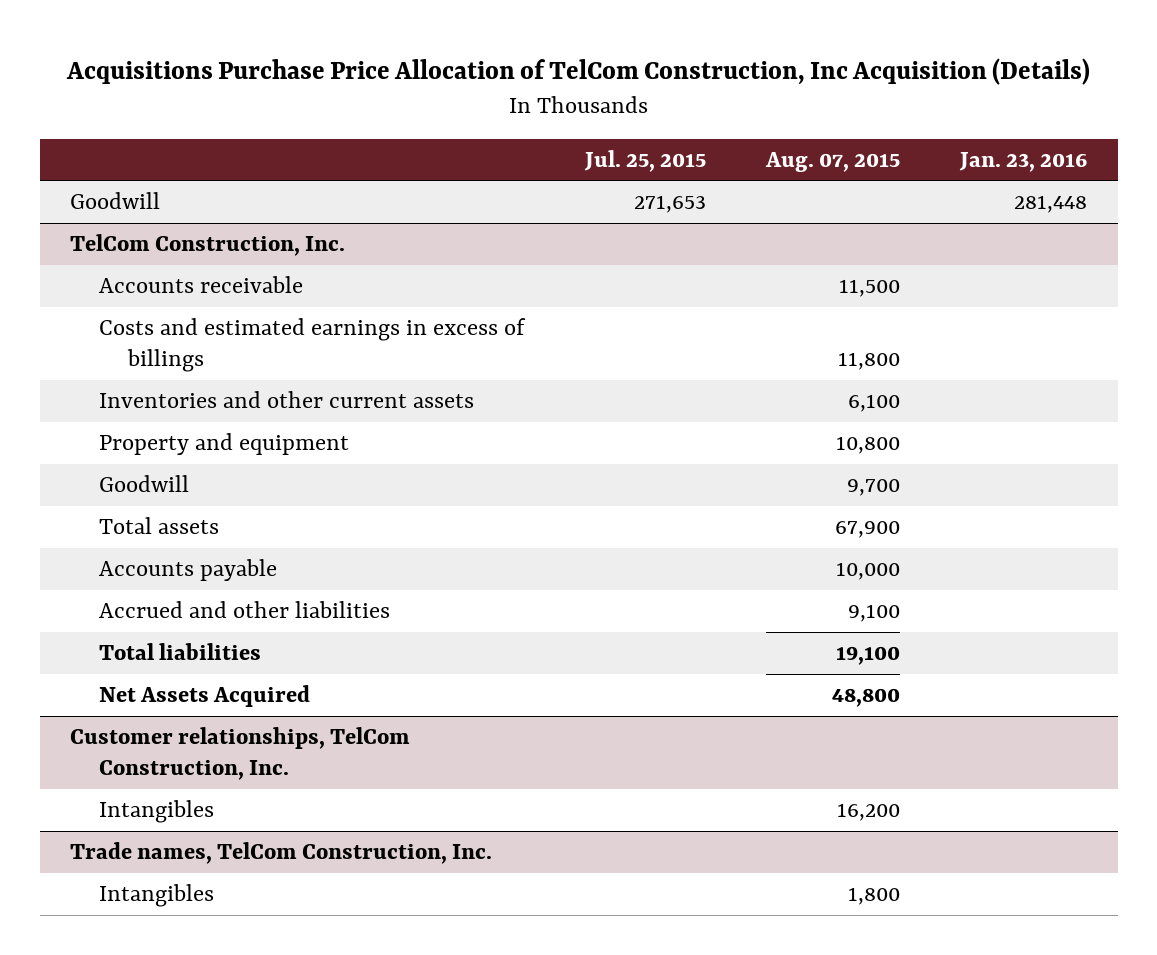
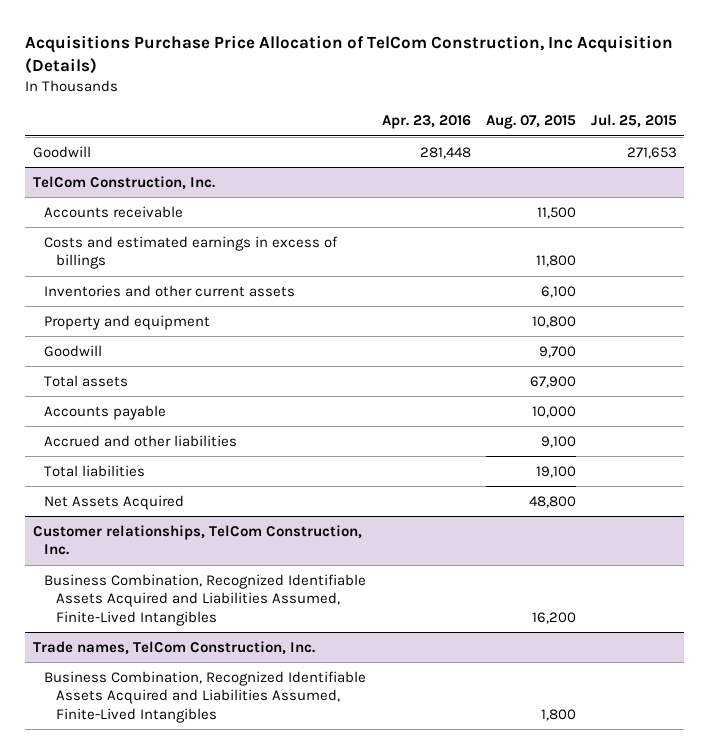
- | Jul. 25, 2015 | Aug. 07, 2015 | Jan. 23, 2016
+ | Apr. 23, 2016 | Aug. 07, 2015 | Jul. 25, 2015
@ Customer relationships, TelCom Construction, Inc.
- Intangibles | | 16,200 |
+ Business Combination, Recognized Identifiable Assets Acquired and Liabilities Assumed, Finite-Lived Intangibles | | 16,200 |
@ Trade names, TelCom Construction, Inc.
- Intangibles | | 1,800 |
+ Business Combination, Recognized Identifiable Assets Acquired and Liabilities Assumed, Finite-Lived Intangibles | | 1,800 |

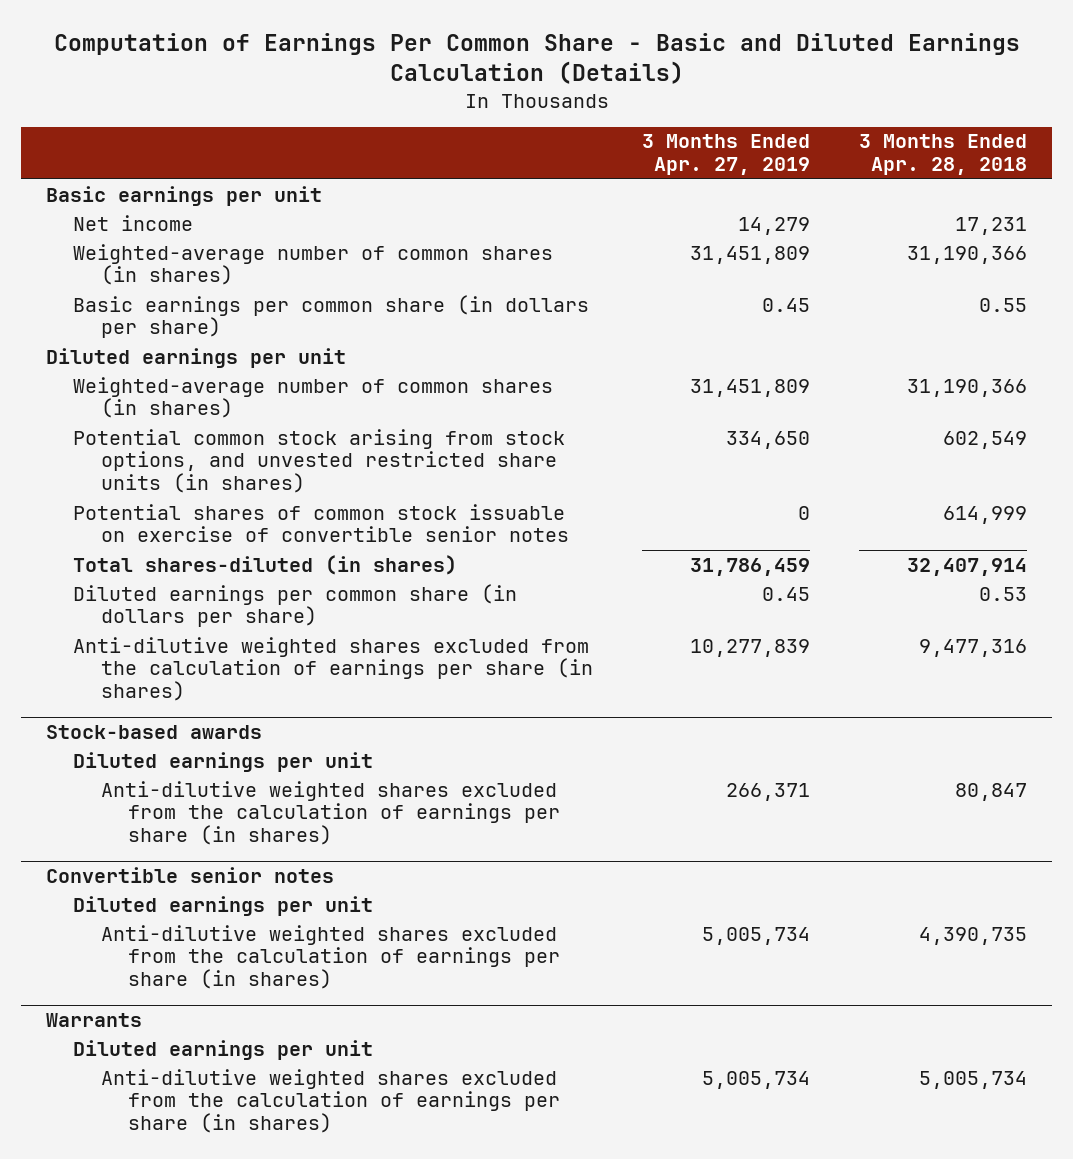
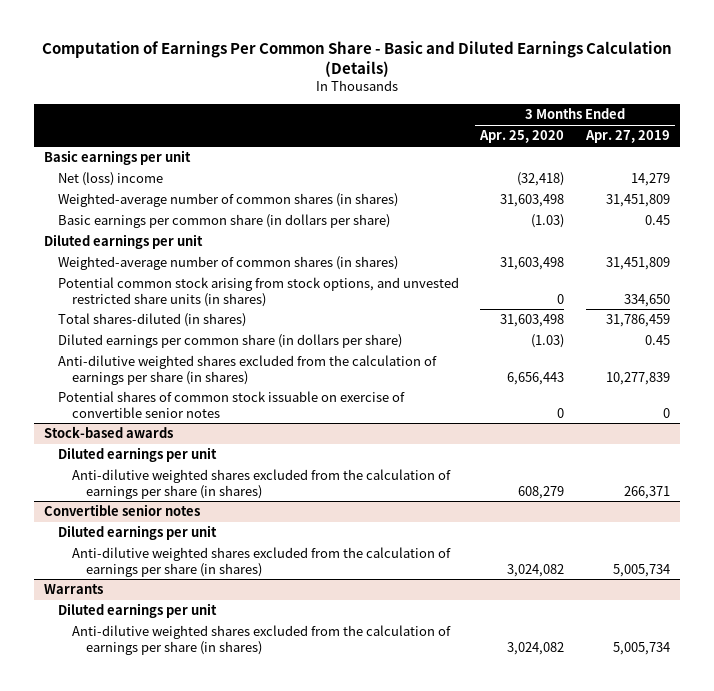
- | 3 Months Ended Apr. 27, 2019 | 3 Months Ended Apr. 28, 2018
+ | 3 Months Ended Apr. 25, 2020 | 3 Months Ended Apr. 27, 2019
- Net income | 14,279 | 17,231
+ Net (loss) income | (32,418) | 14,279
moved down: Potential shares of common stock issuable on exercise of convertible senior notes | 0 | 0

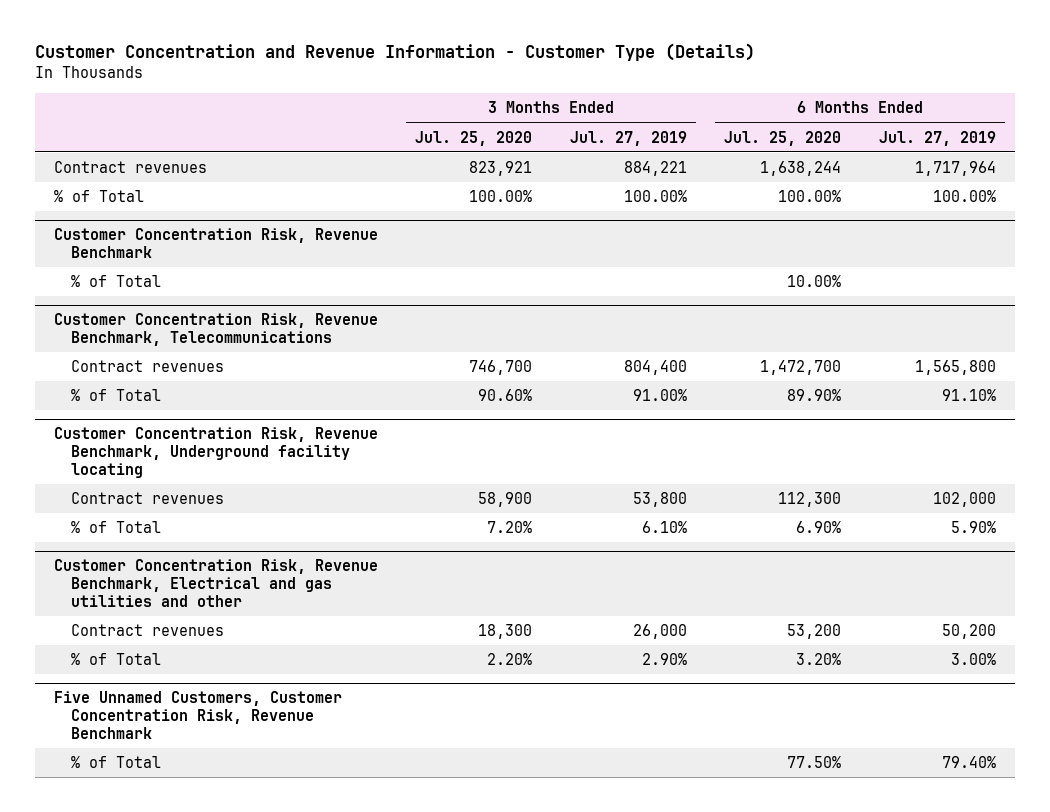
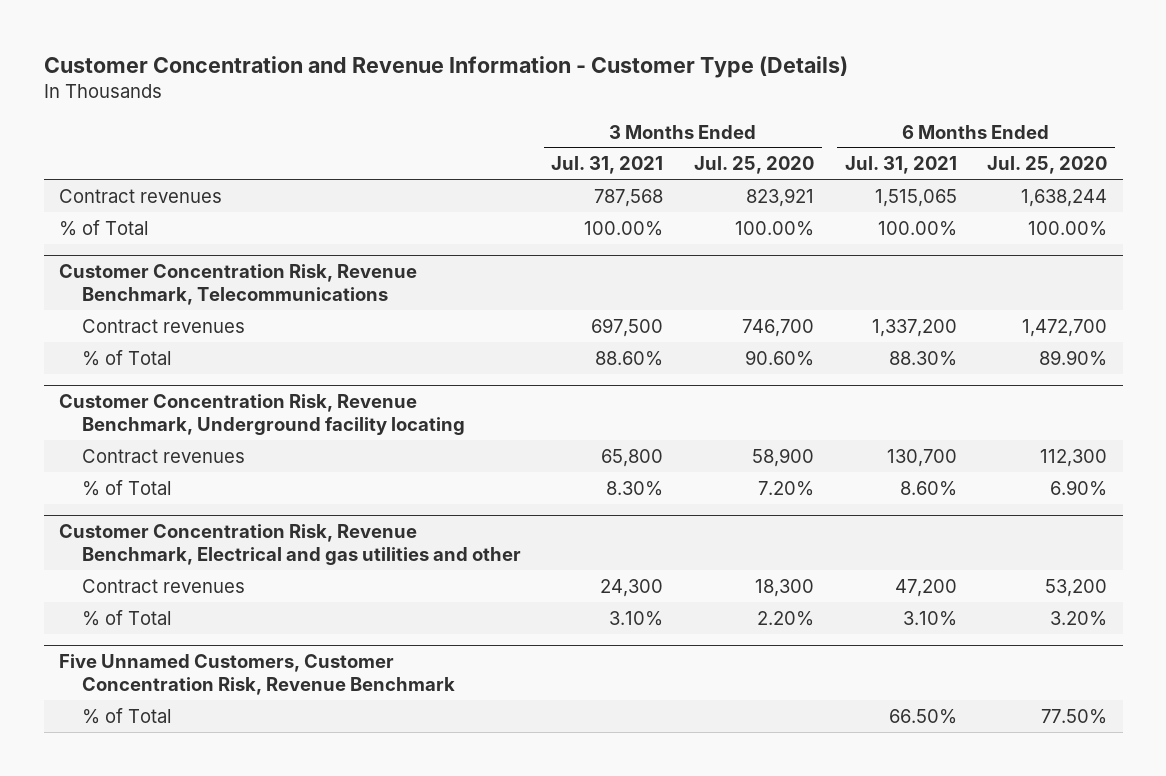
- | 3 Months Ended Jul. 25, 2020 | 3 Months Ended Jul. 27, 2019 | 6 Months Ended Jul. 25, 2020 | 6 Months Ended Jul. 27, 2019
+ | 3 Months Ended Jul. 31, 2021 | 3 Months Ended Jul. 25, 2020 | 6 Months Ended Jul. 31, 2021 | 6 Months Ended Jul. 25, 2020
- Customer Concentration Risk, Revenue Benchmark
- % of Total | | | 10.00% |

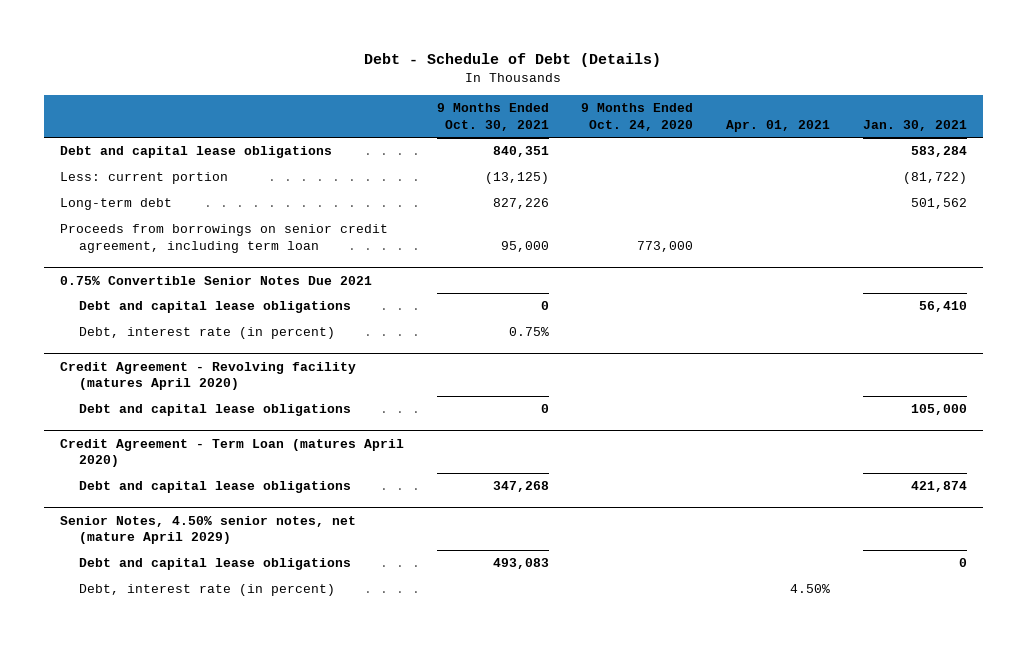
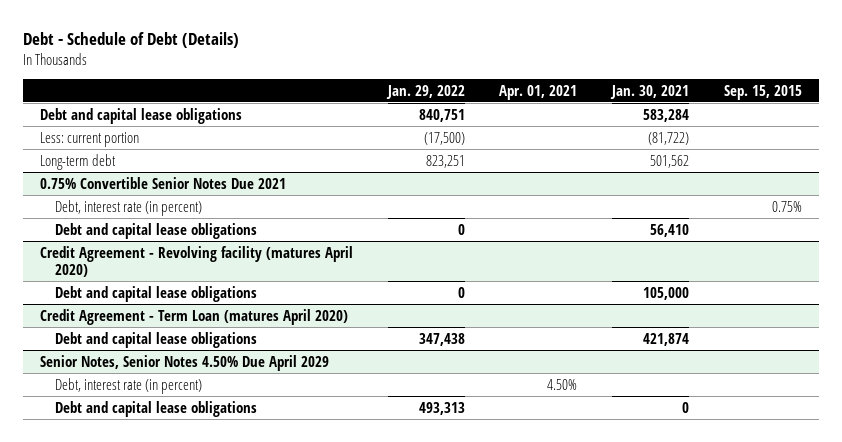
- | 9 Months Ended Oct. 30, 2021 | 9 Months Ended Oct. 24, 2020 | Apr. 01, 2021 | Jan. 30, 2021
+ | Jan. 29, 2022 | Apr. 01, 2021 | Jan. 30, 2021 | Sep. 15, 2015
- Proceeds from borrowings on senior credit agreement, including term loan | 95,000 | 773,000 | |
@ 0.75% Convertible Senior Notes Due 2021
moved down: Debt and capital lease obligations | 0 | | 56,410 |
- Senior Notes, 4.50% senior notes, net (mature April 2029)
- Debt and capital lease obligations | 493,083 | | | 0
+ Senior Notes, Senior Notes 4.50% Due April 2029
+ Debt and capital lease obligations | 493,313 | | 0 |

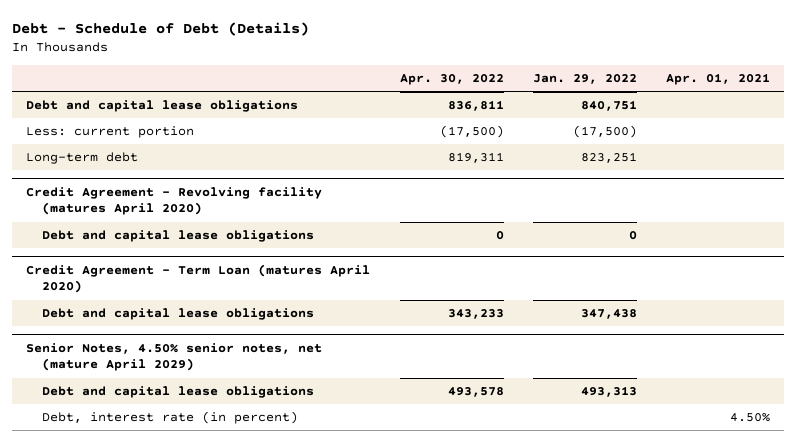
- | Jan. 29, 2022 | Apr. 01, 2021 | Jan. 30, 2021 | Sep. 15, 2015
+ | Apr. 30, 2022 | Jan. 29, 2022 | Apr. 01, 2021
- 0.75% Convertible Senior Notes Due 2021
- Debt, interest rate (in percent) | | | | 0.75%
- Debt and capital lease obligations | 0 | | 56,410 |
- Senior Notes, Senior Notes 4.50% Due April 2029
- Debt, interest rate (in percent) | | 4.50% | |
+ Senior Notes, 4.50% senior notes, net (mature April 2029)
+ Debt, interest rate (in percent) | | | 4.50%

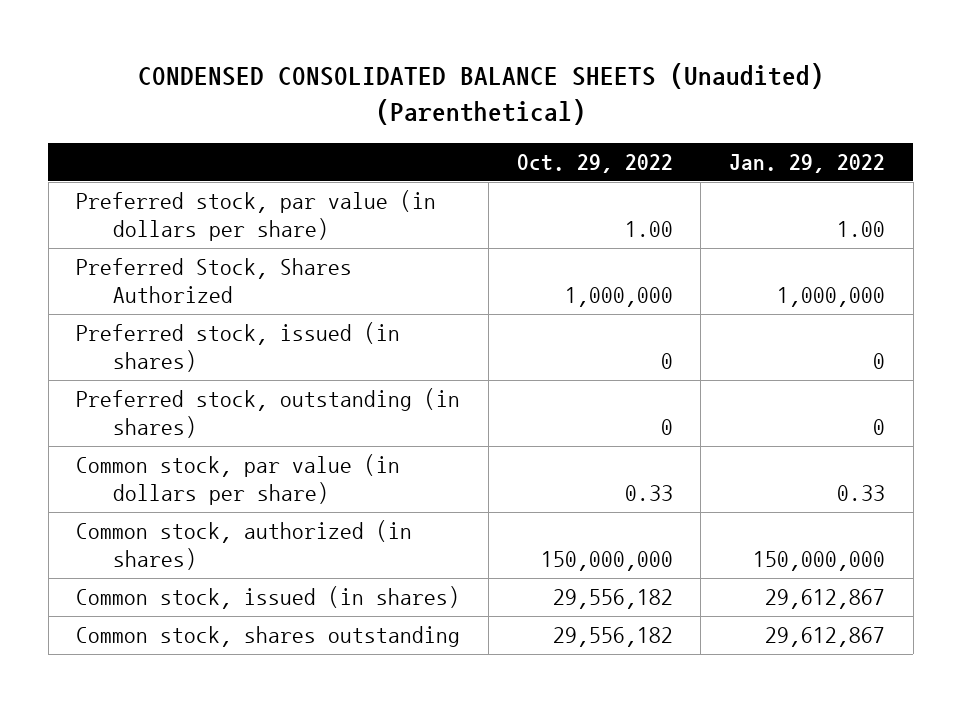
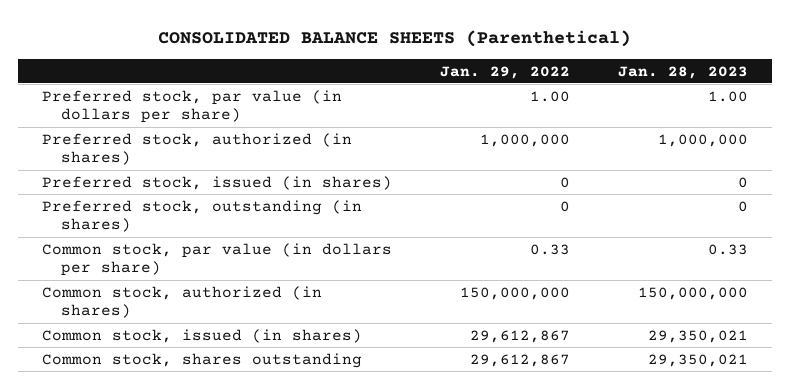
- CONDENSED CONSOLIDATED BALANCE SHEETS (Unaudited) (Parenthetical)
+ CONSOLIDATED BALANCE SHEETS (Parenthetical)
- | Oct. 29, 2022 | Jan. 29, 2022
+ | Jan. 29, 2022 | Jan. 28, 2023
- Preferred Stock, Shares Authorized | 1,000,000 | 1,000,000
+ Preferred stock, authorized (in shares) | 1,000,000 | 1,000,000

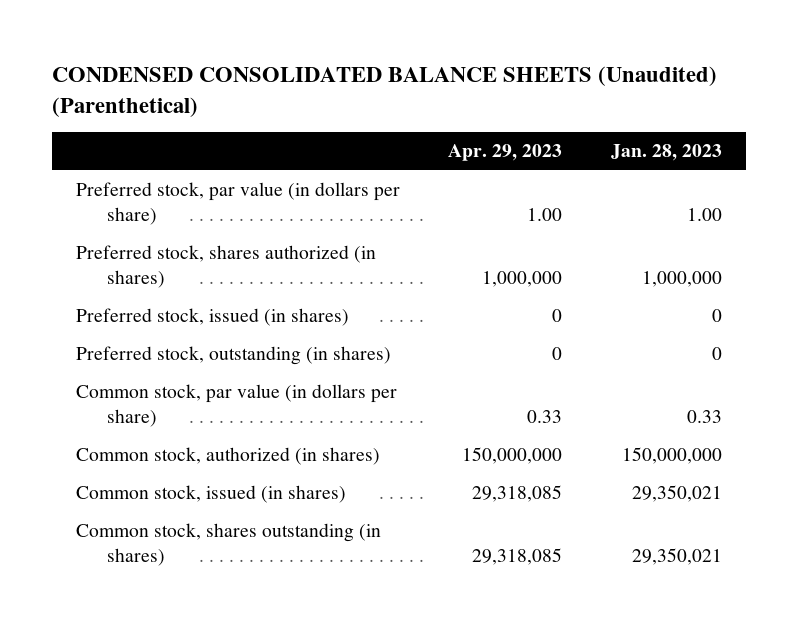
- CONSOLIDATED BALANCE SHEETS (Parenthetical)
+ CONDENSED CONSOLIDATED BALANCE SHEETS (Unaudited) (Parenthetical)
- | Jan. 29, 2022 | Jan. 28, 2023
+ | Apr. 29, 2023 | Jan. 28, 2023
- Preferred stock, authorized (in shares) | 1,000,000 | 1,000,000
+ Preferred stock, shares authorized (in shares) | 1,000,000 | 1,000,000
- Common stock, shares outstanding | 29,612,867 | 29,350,021
+ Common stock, shares outstanding (in shares) | 29,318,085 | 29,350,021

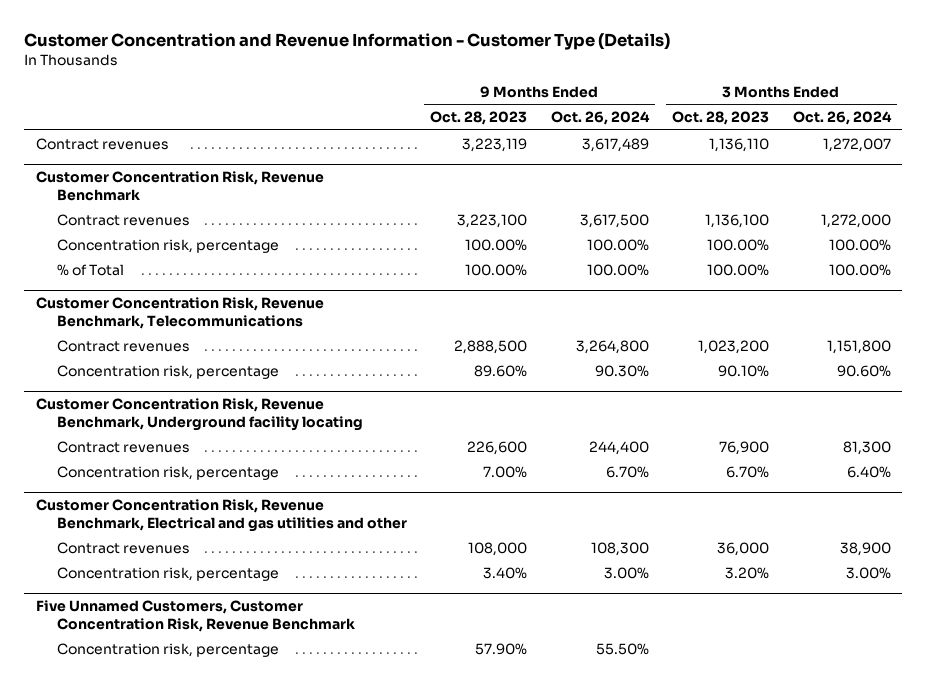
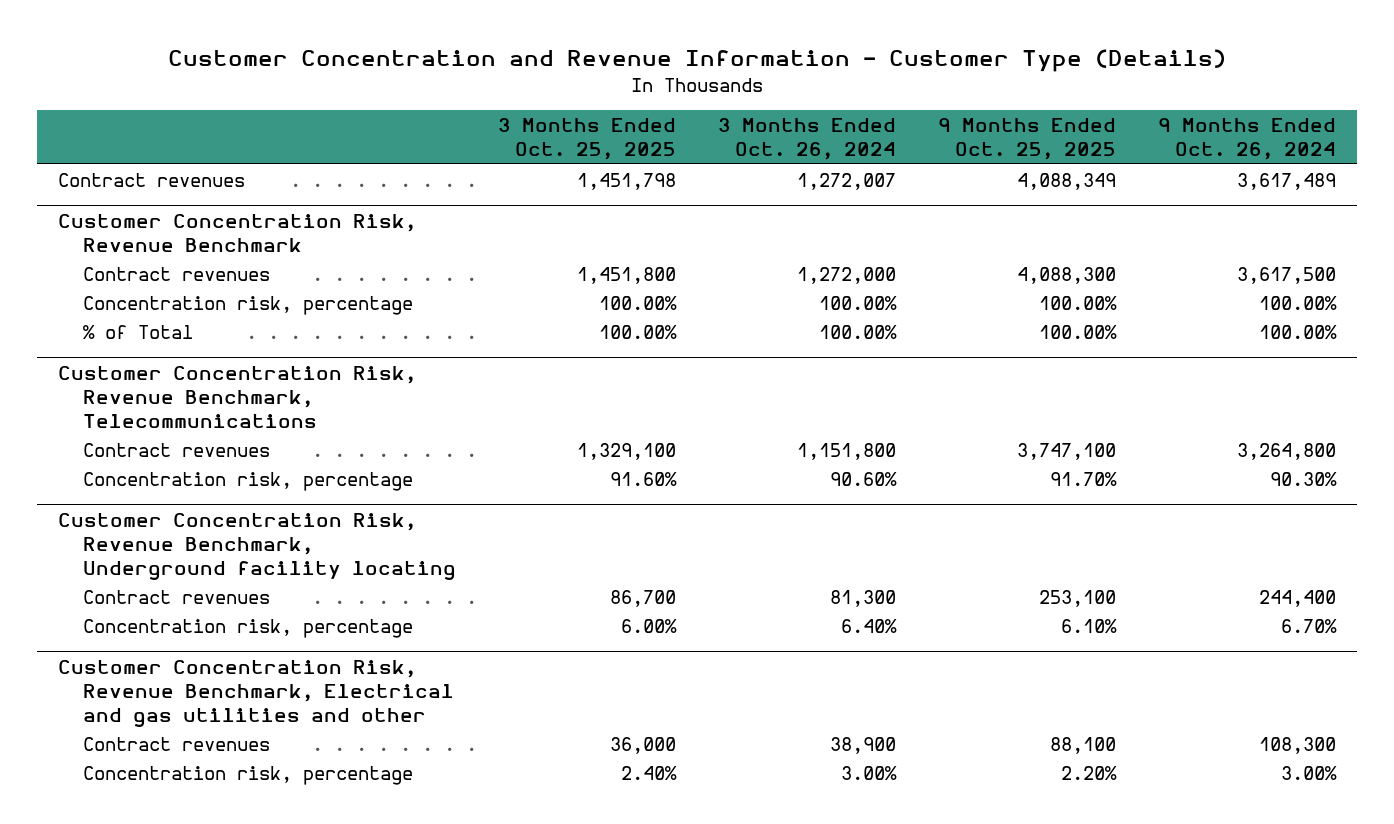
- | 9 Months Ended Oct. 28, 2023 | 9 Months Ended Oct. 26, 2024 | 3 Months Ended Oct. 28, 2023 | 3 Months Ended Oct. 26, 2024
+ | 3 Months Ended Oct. 25, 2025 | 3 Months Ended Oct. 26, 2024 | 9 Months Ended Oct. 25, 2025 | 9 Months Ended Oct. 26, 2024
- Five Unnamed Customers, Customer Concentration Risk, Revenue Benchmark
- Concentration risk, percentage | 57.90% | 55.50% | |

